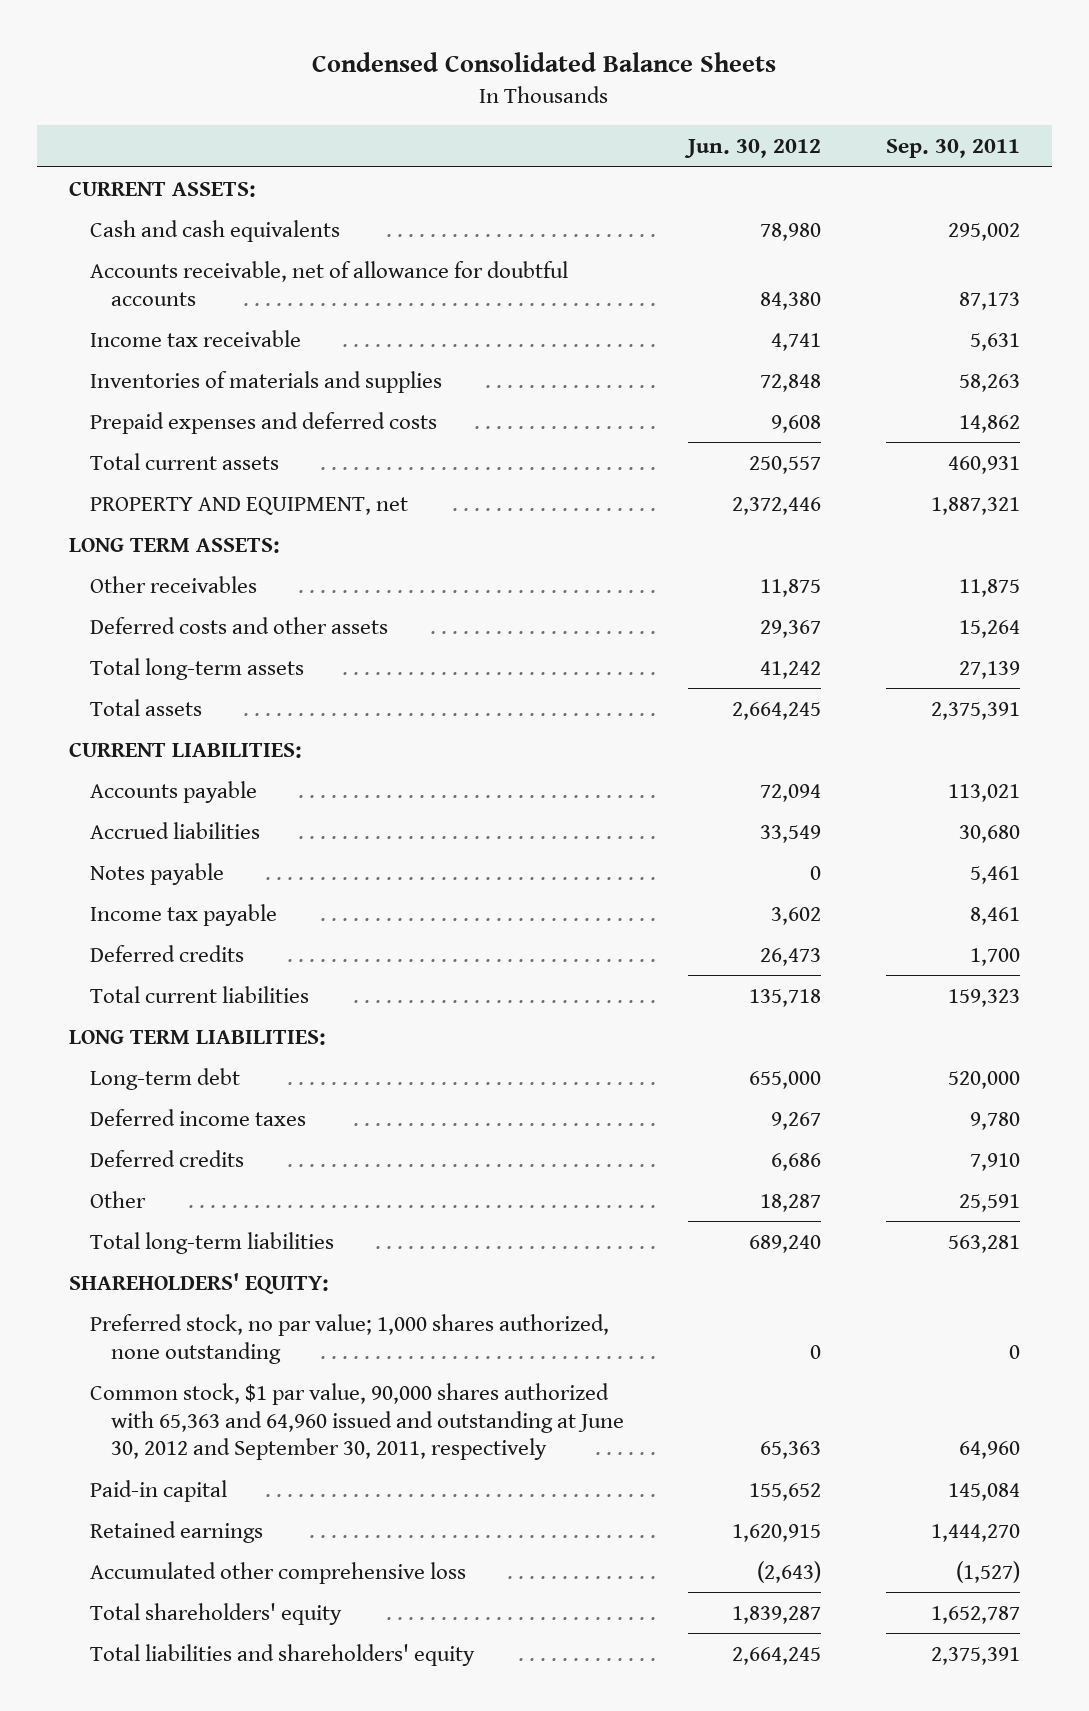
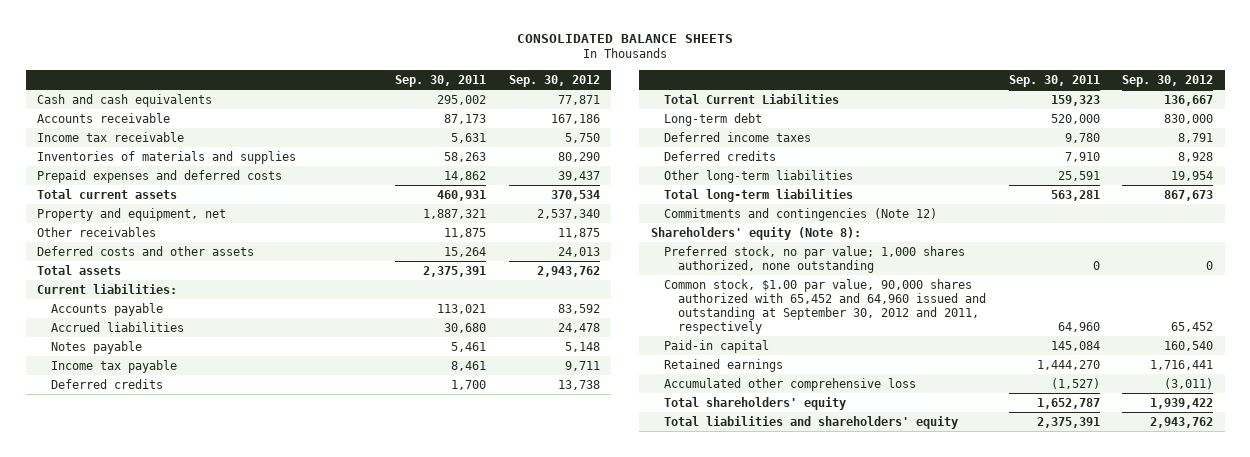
- Condensed Consolidated Balance Sheets
+ CONSOLIDATED BALANCE SHEETS
- | Jun. 30, 2012 | Sep. 30, 2011
+ | Sep. 30, 2011 | Sep. 30, 2012
- CURRENT ASSETS:
- Accounts receivable, net of allowance for doubtful accounts | 84,380 | 87,173
+ Accounts receivable | 87,173 | 167,186
- PROPERTY AND EQUIPMENT, net | 2,372,446 | 1,887,321
- LONG TERM ASSETS:
+ Property and equipment, net | 1,887,321 | 2,537,340
- Total long-term assets | 41,242 | 27,139
- CURRENT LIABILITIES:
+ Current liabilities:
- Total current liabilities | 135,718 | 159,323
- LONG TERM LIABILITIES:
+ Total Current Liabilities | 159,323 | 136,667
- Other | 18,287 | 25,591
+ Other long-term liabilities | 25,591 | 19,954
- SHAREHOLDERS' EQUITY:
+ Commitments and contingencies (Note 12)
+ Shareholders' equity (Note 8):
- Common stock, $1 par value, 90,000 shares authorized with 65,363 and 64,960 issued and outstanding at June 30, 2012 and September 30, 2011, respectively | 65,363 | 64,960
+ Common stock, $1.00 par value, 90,000 shares authorized with 65,452 and 64,960 issued and outstanding at September 30, 2012 and 2011, respectively | 64,960 | 65,452

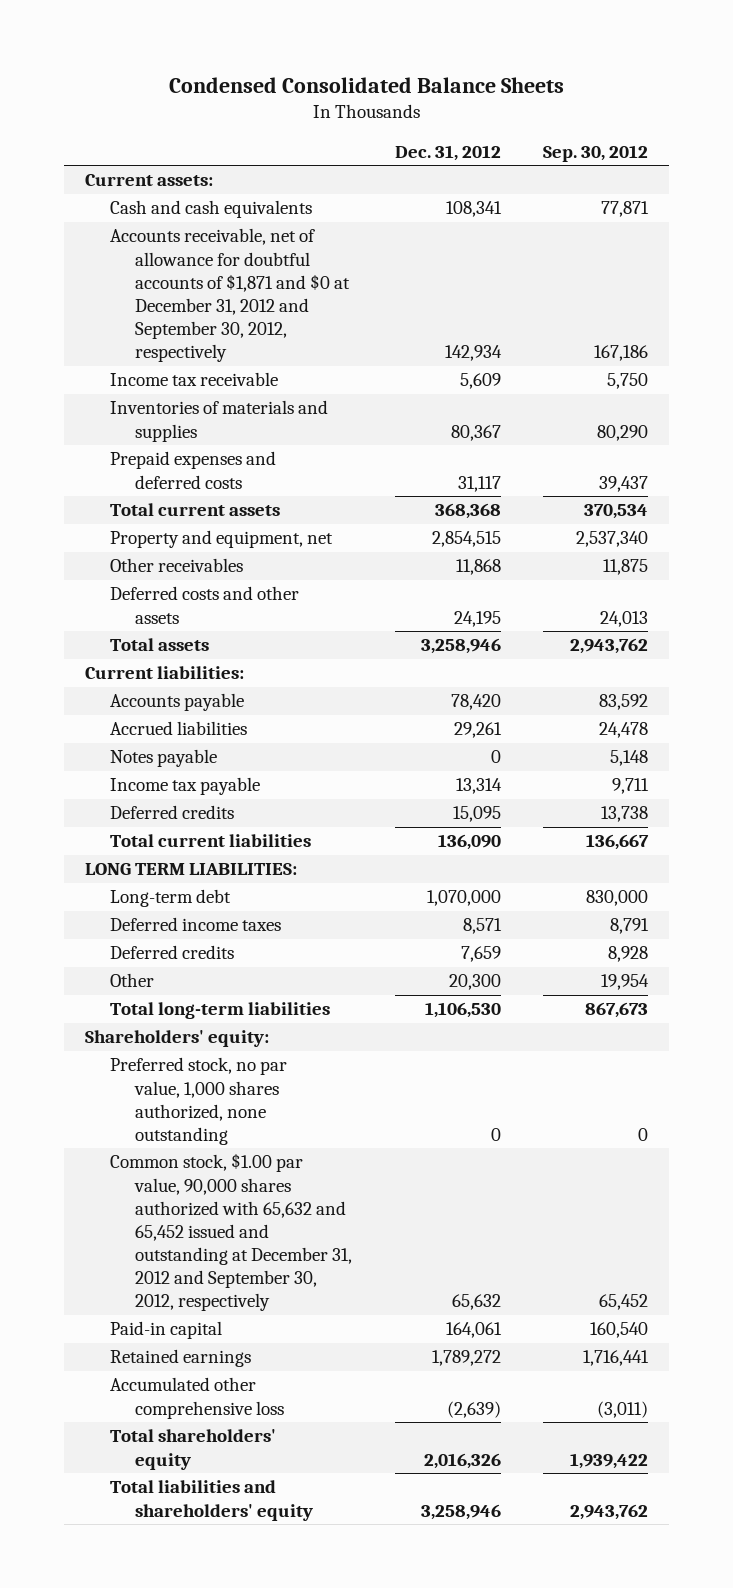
- CONSOLIDATED BALANCE SHEETS
+ Condensed Consolidated Balance Sheets
- | Sep. 30, 2011 | Sep. 30, 2012
+ | Dec. 31, 2012 | Sep. 30, 2012
+ Current assets:
- Accounts receivable | 87,173 | 167,186
+ Accounts receivable, net of allowance for doubtful accounts of $1,871 and $0 at December 31, 2012 and September 30, 2012, respectively | 142,934 | 167,186
- Total Current Liabilities | 159,323 | 136,667
+ Total current liabilities | 136,090 | 136,667
+ LONG TERM LIABILITIES:
- Other long-term liabilities | 25,591 | 19,954
+ Other | 20,300 | 19,954
- Commitments and contingencies (Note 12)
- Shareholders' equity (Note 8):
- Preferred stock, no par value; 1,000 shares authorized, none outstanding | 0 | 0
- Common stock, $1.00 par value, 90,000 shares authorized with 65,452 and 64,960 issued and outstanding at September 30, 2012 and 2011, respectively | 64,960 | 65,452
+ Shareholders' equity:
+ Preferred stock, no par value, 1,000 shares authorized, none outstanding | 0 | 0
+ Common stock, $1.00 par value, 90,000 shares authorized with 65,632 and 65,452 issued and outstanding at December 31, 2012 and September 30, 2012, respectively | 65,632 | 65,452

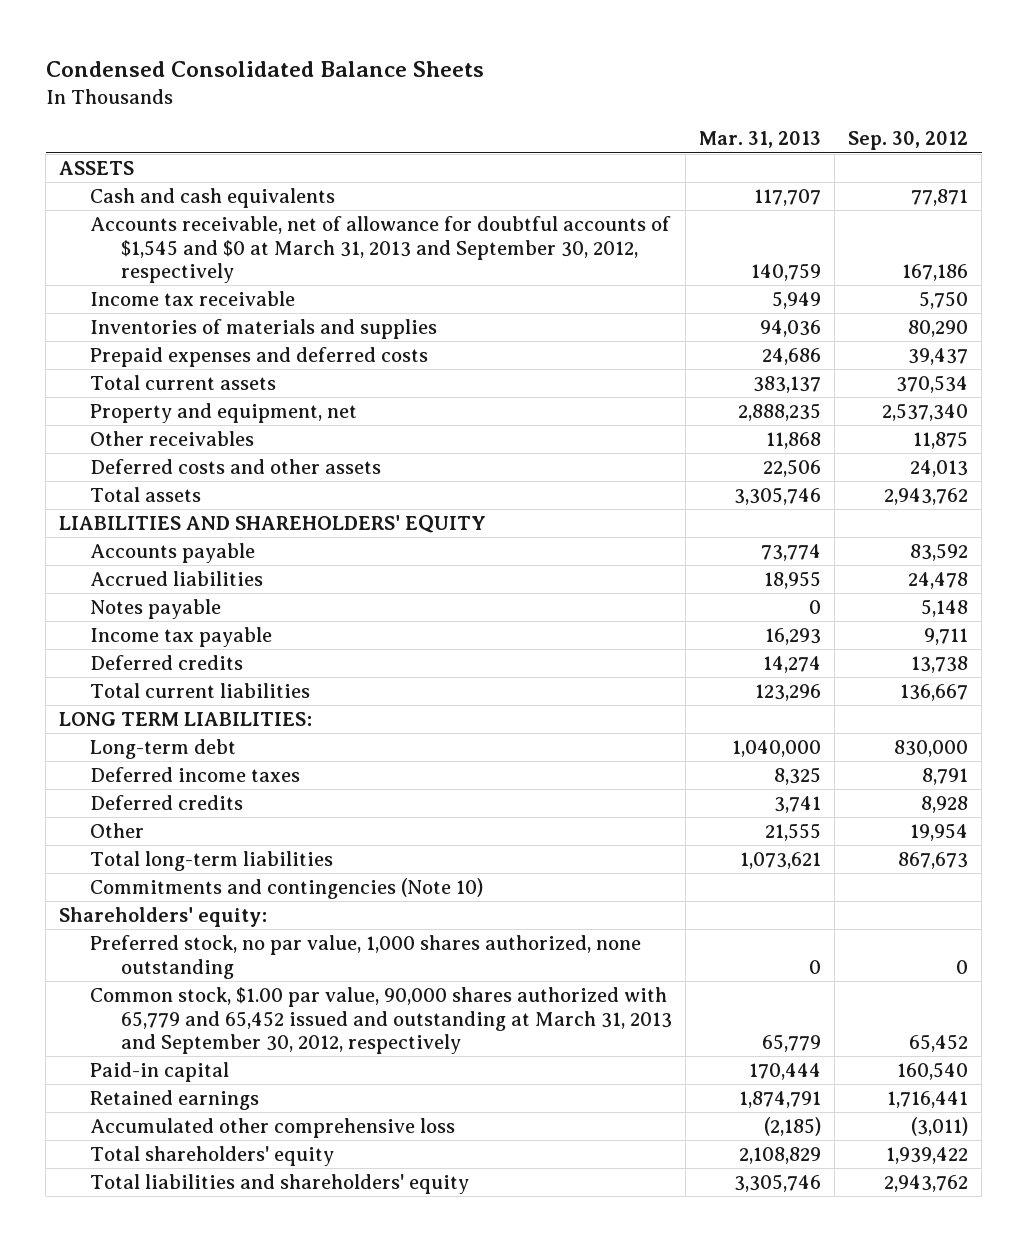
- | Dec. 31, 2012 | Sep. 30, 2012
+ | Mar. 31, 2013 | Sep. 30, 2012
- Current assets:
+ ASSETS
- Accounts receivable, net of allowance for doubtful accounts of $1,871 and $0 at December 31, 2012 and September 30, 2012, respectively | 142,934 | 167,186
+ Accounts receivable, net of allowance for doubtful accounts of $1,545 and $0 at March 31, 2013 and September 30, 2012, respectively | 140,759 | 167,186
- Current liabilities:
+ LIABILITIES AND SHAREHOLDERS' EQUITY
+ Commitments and contingencies (Note 10)
- Common stock, $1.00 par value, 90,000 shares authorized with 65,632 and 65,452 issued and outstanding at December 31, 2012 and September 30, 2012, respectively | 65,632 | 65,452
+ Common stock, $1.00 par value, 90,000 shares authorized with 65,779 and 65,452 issued and outstanding at March 31, 2013 and September 30, 2012, respectively | 65,779 | 65,452

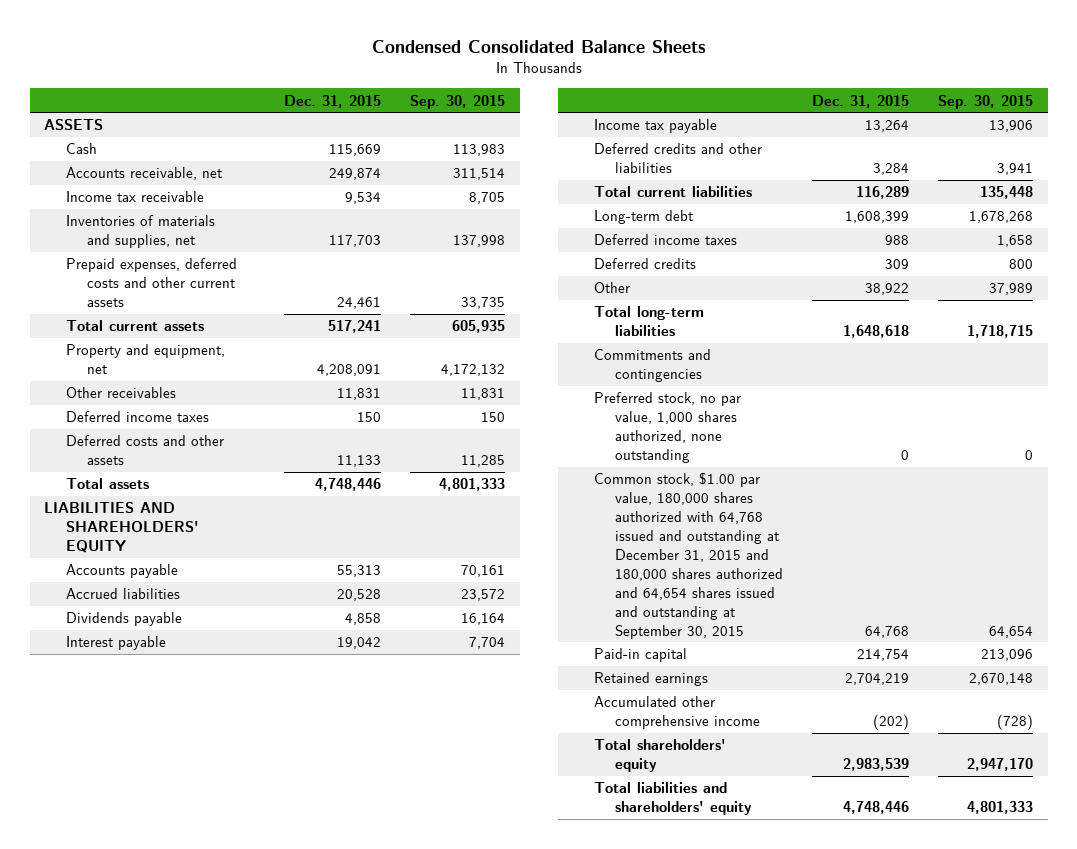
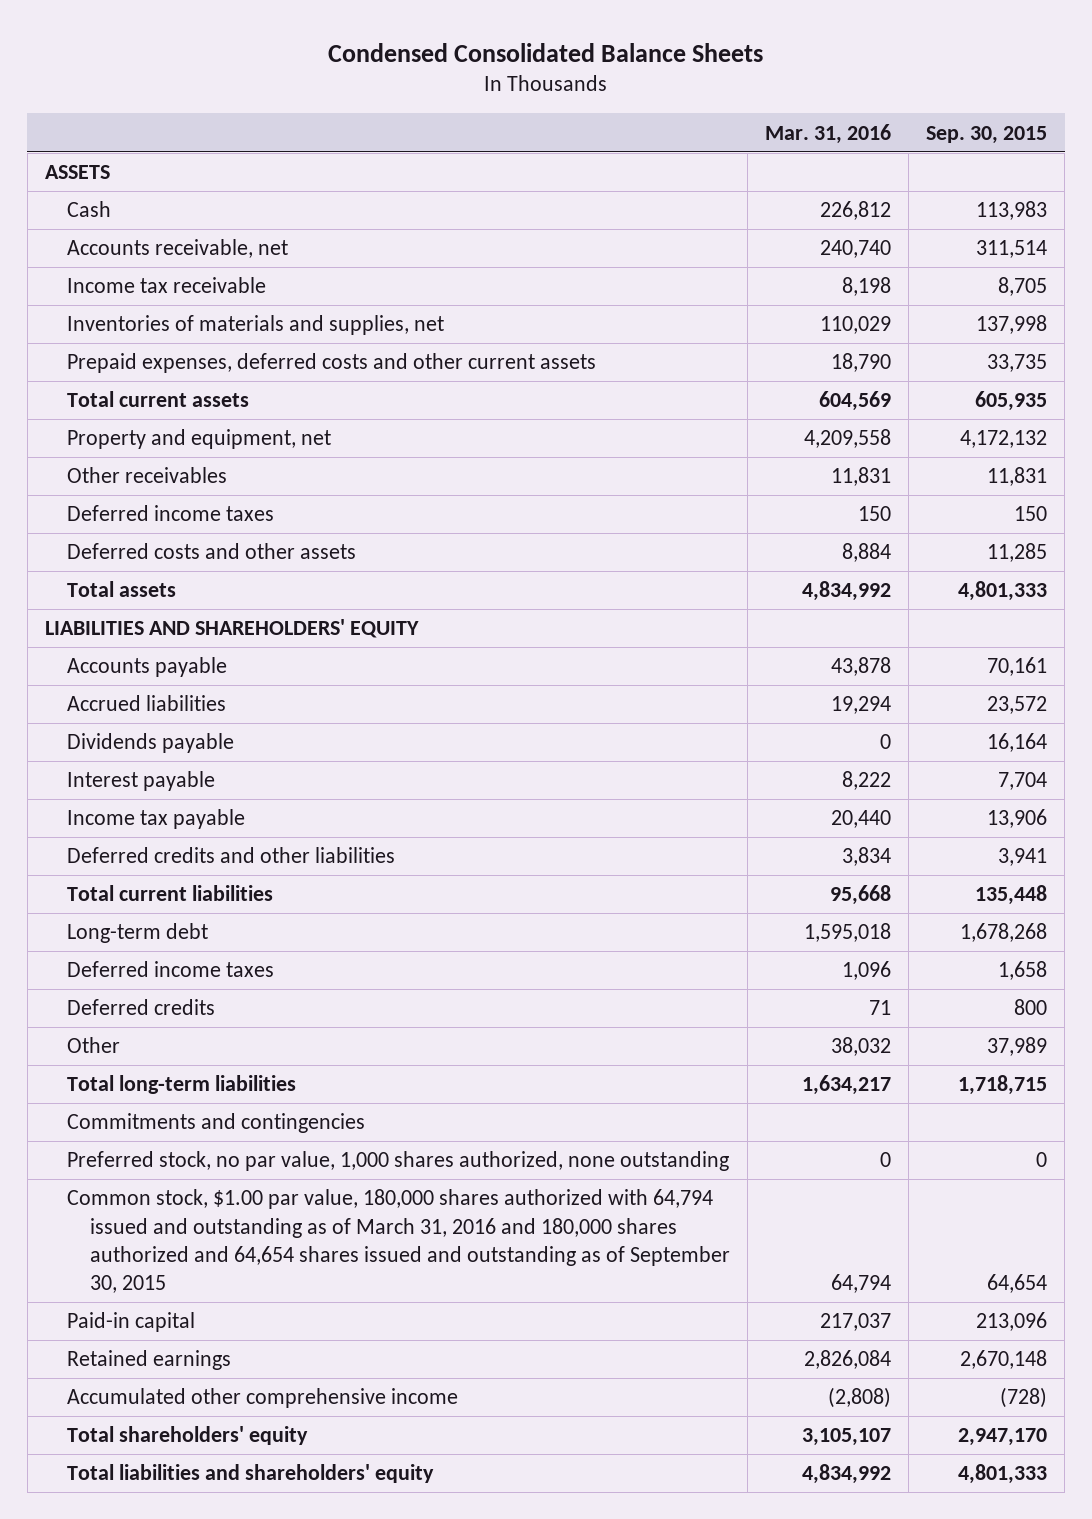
- | Dec. 31, 2015 | Sep. 30, 2015
+ | Mar. 31, 2016 | Sep. 30, 2015
- Common stock, $1.00 par value, 180,000 shares authorized with 64,768 issued and outstanding at December 31, 2015 and 180,000 shares authorized and 64,654 shares issued and outstanding at September 30, 2015 | 64,768 | 64,654
+ Common stock, $1.00 par value, 180,000 shares authorized with 64,794 issued and outstanding as of March 31, 2016 and 180,000 shares authorized and 64,654 shares issued and outstanding as of September 30, 2015 | 64,794 | 64,654

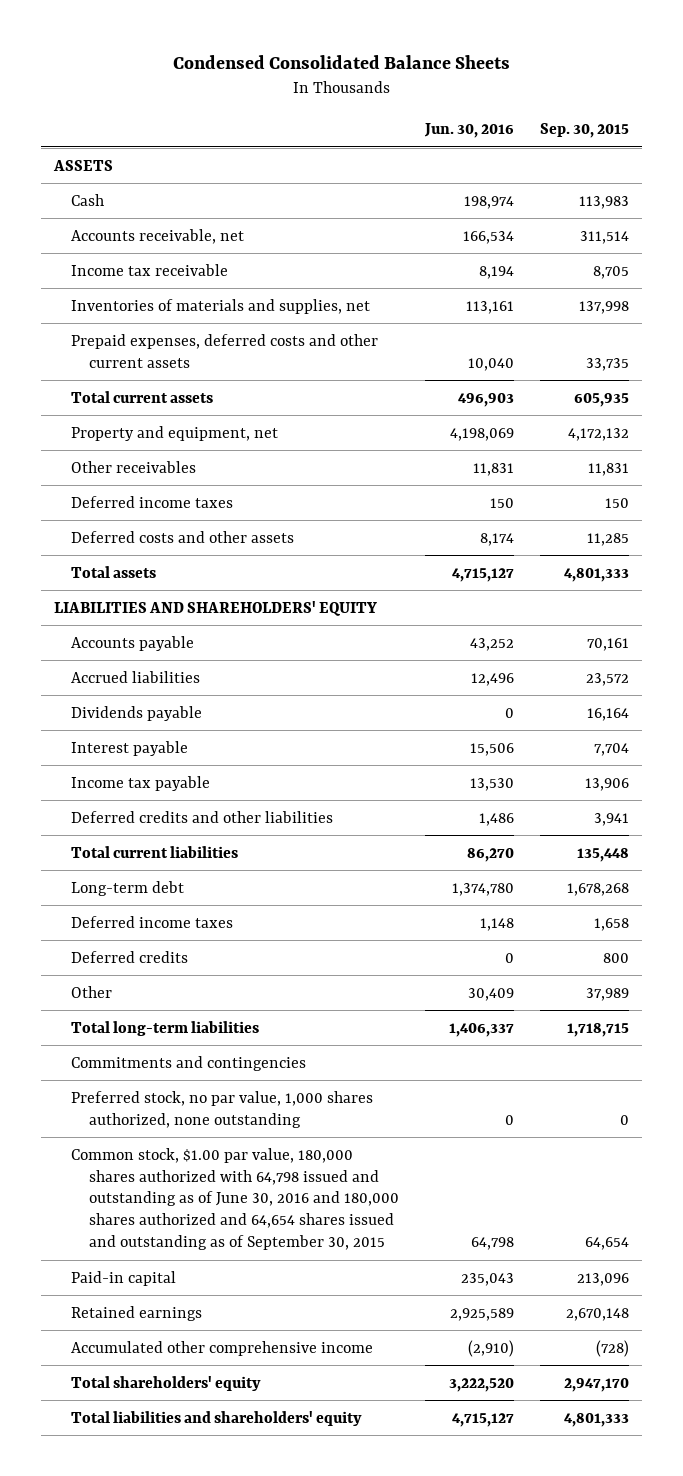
- | Mar. 31, 2016 | Sep. 30, 2015
+ | Jun. 30, 2016 | Sep. 30, 2015
- Common stock, $1.00 par value, 180,000 shares authorized with 64,794 issued and outstanding as of March 31, 2016 and 180,000 shares authorized and 64,654 shares issued and outstanding as of September 30, 2015 | 64,794 | 64,654
+ Common stock, $1.00 par value, 180,000 shares authorized with 64,798 issued and outstanding as of June 30, 2016 and 180,000 shares authorized and 64,654 shares issued and outstanding as of September 30, 2015 | 64,798 | 64,654

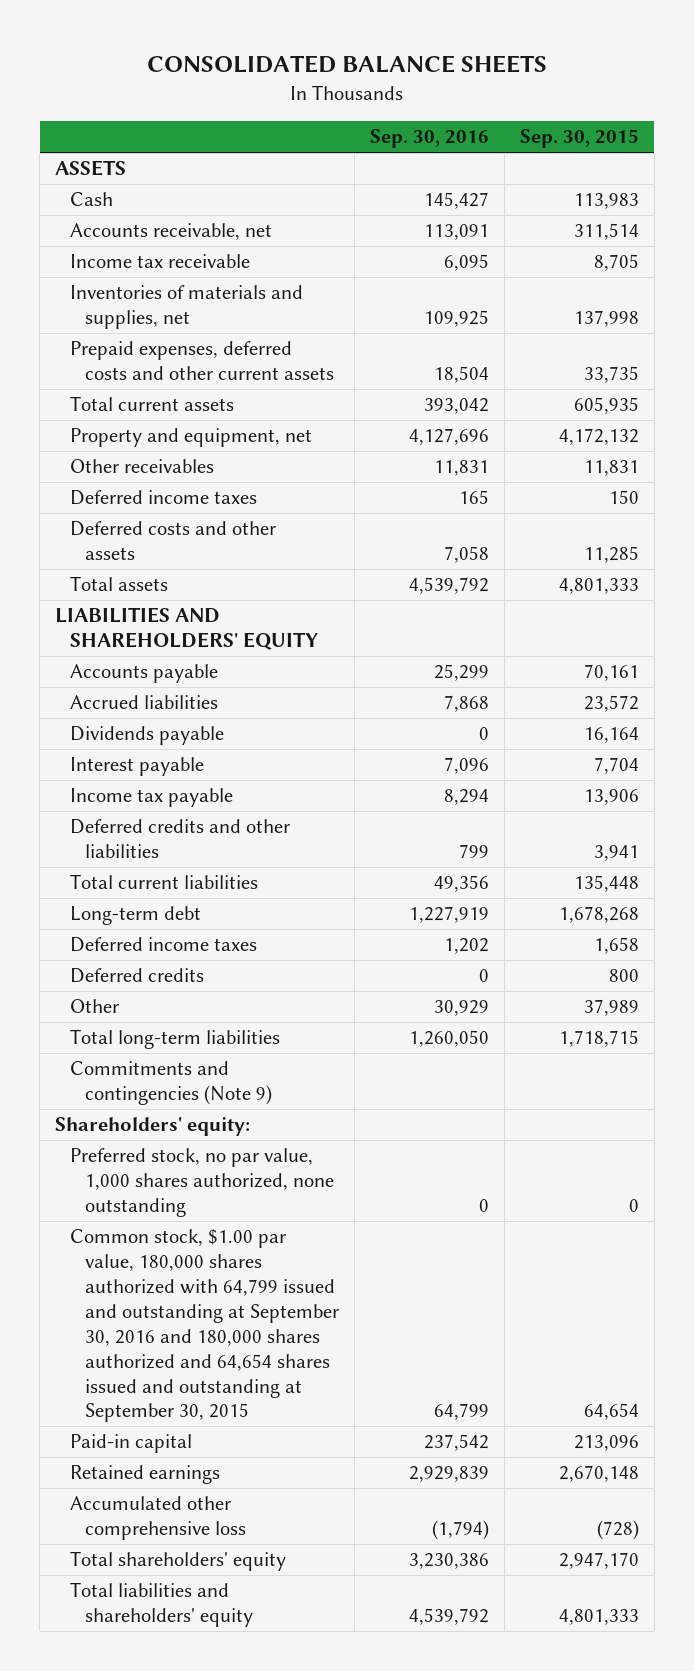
- Condensed Consolidated Balance Sheets
+ CONSOLIDATED BALANCE SHEETS
- | Jun. 30, 2016 | Sep. 30, 2015
+ | Sep. 30, 2016 | Sep. 30, 2015
- Commitments and contingencies
+ Commitments and contingencies (Note 9)
+ Shareholders' equity:
- Common stock, $1.00 par value, 180,000 shares authorized with 64,798 issued and outstanding as of June 30, 2016 and 180,000 shares authorized and 64,654 shares issued and outstanding as of September 30, 2015 | 64,798 | 64,654
+ Common stock, $1.00 par value, 180,000 shares authorized with 64,799 issued and outstanding at September 30, 2016 and 180,000 shares authorized and 64,654 shares issued and outstanding at September 30, 2015 | 64,799 | 64,654
- Accumulated other comprehensive income | (2,910) | (728)
+ Accumulated other comprehensive loss | (1,794) | (728)

